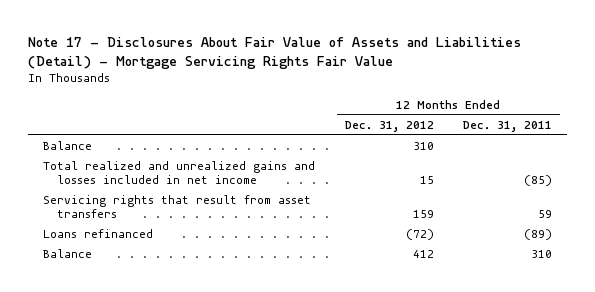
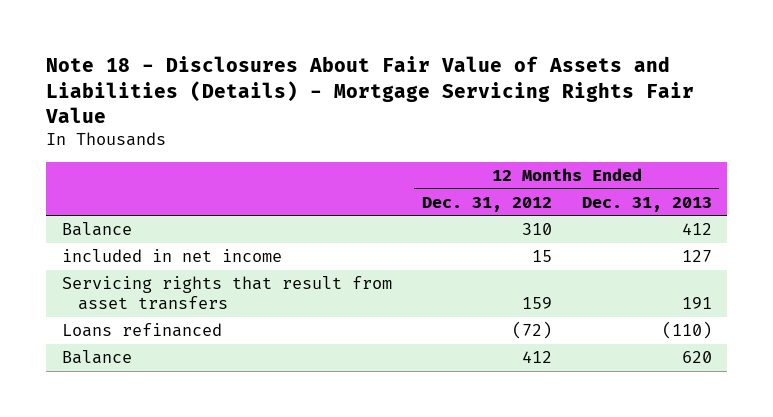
- Note 17 - Disclosures About Fair Value of Assets and Liabilities (Detail) - Mortgage Servicing Rights Fair Value
+ Note 18 - Disclosures About Fair Value of Assets and Liabilities (Details) - Mortgage Servicing Rights Fair Value
- | 12 Months Ended Dec. 31, 2012 | 12 Months Ended Dec. 31, 2011
+ | 12 Months Ended Dec. 31, 2012 | 12 Months Ended Dec. 31, 2013
- Total realized and unrealized gains and losses included in net income | 15 | (85)
+ included in net income | 15 | 127

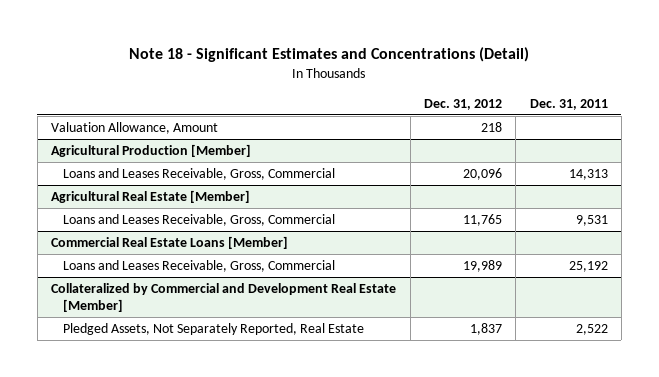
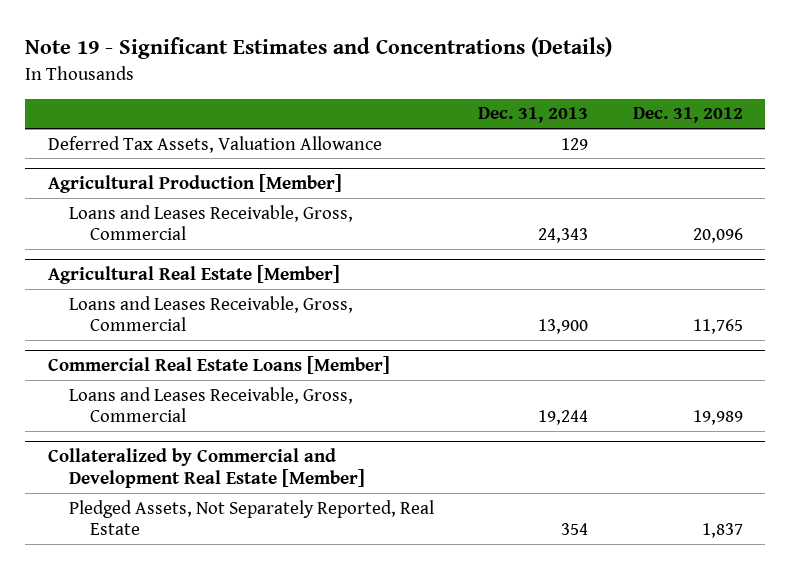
- Note 18 - Significant Estimates and Concentrations (Detail)
+ Note 19 - Significant Estimates and Concentrations (Details)
- | Dec. 31, 2012 | Dec. 31, 2011
+ | Dec. 31, 2013 | Dec. 31, 2012
- Valuation Allowance, Amount | 218 |
+ Deferred Tax Assets, Valuation Allowance | 129 |

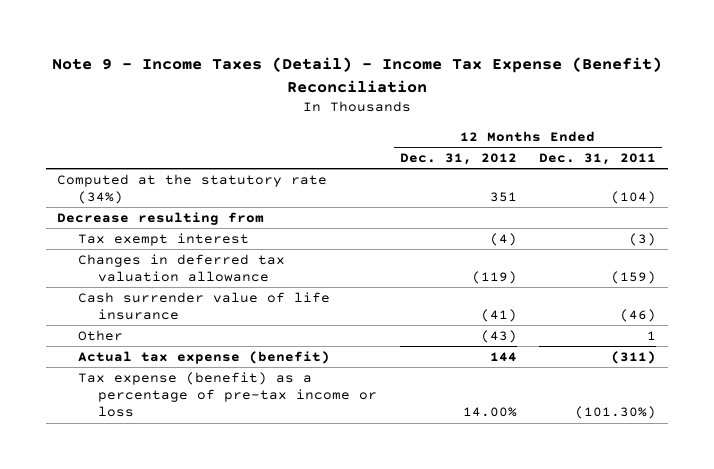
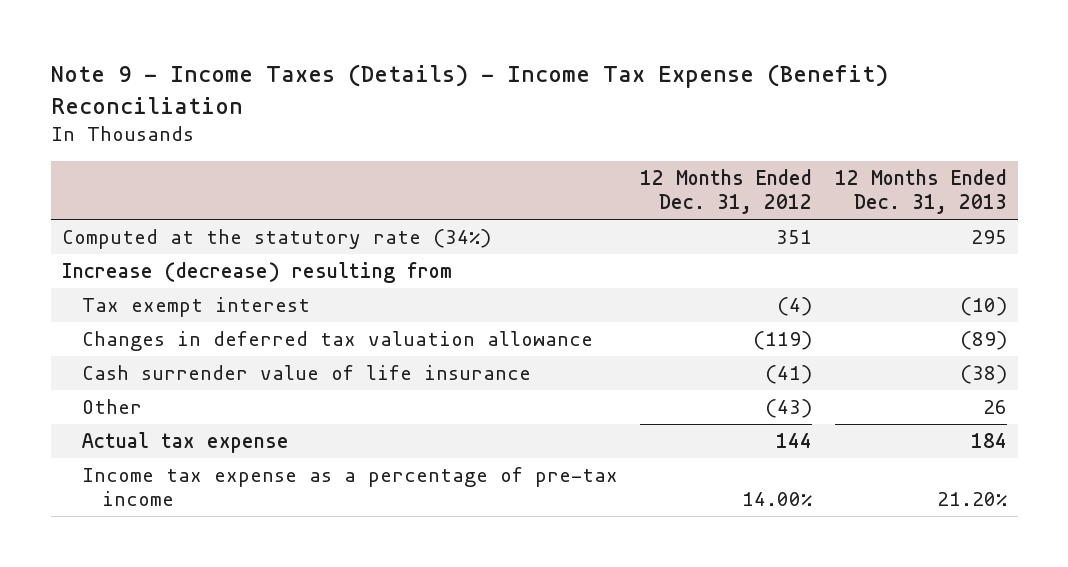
- Note 9 - Income Taxes (Detail) - Income Tax Expense (Benefit) Reconciliation
+ Note 9 - Income Taxes (Details) - Income Tax Expense (Benefit) Reconciliation
- | 12 Months Ended Dec. 31, 2012 | 12 Months Ended Dec. 31, 2011
+ | 12 Months Ended Dec. 31, 2012 | 12 Months Ended Dec. 31, 2013
- Decrease resulting from
+ Increase (decrease) resulting from
- Actual tax expense (benefit) | 144 | (311)
- Tax expense (benefit) as a percentage of pre-tax income or loss | 14.00% | (101.30%)
+ Actual tax expense | 144 | 184
+ Income tax expense as a percentage of pre-tax income | 14.00% | 21.20%

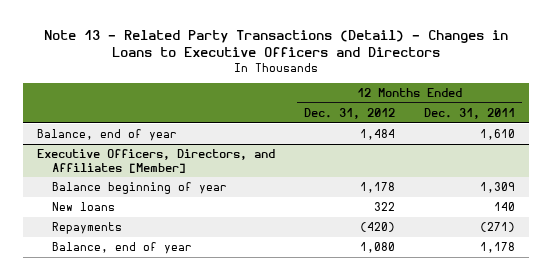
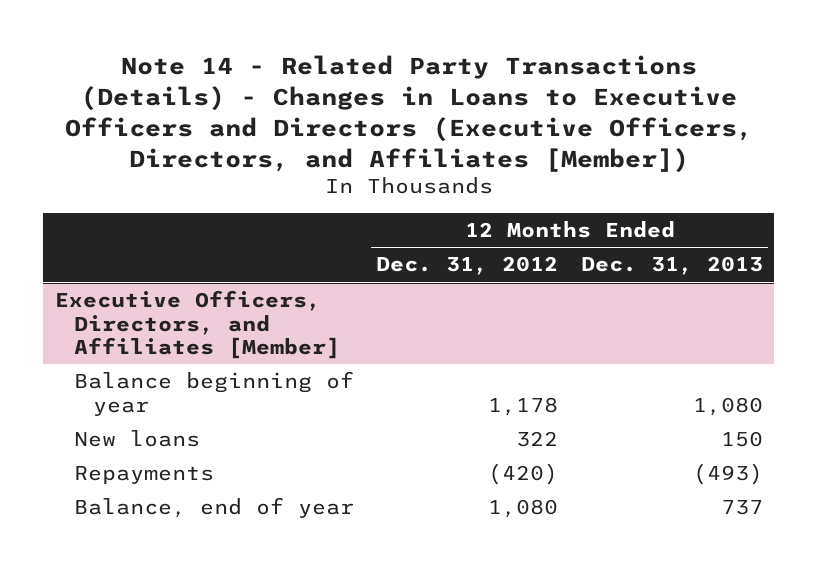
- Note 13 - Related Party Transactions (Detail) - Changes in Loans to Executive Officers and Directors
+ Note 14 - Related Party Transactions (Details) - Changes in Loans to Executive Officers and Directors (Executive Officers, Directors, and Affiliates [Member])
- | 12 Months Ended Dec. 31, 2012 | 12 Months Ended Dec. 31, 2011
+ | 12 Months Ended Dec. 31, 2012 | 12 Months Ended Dec. 31, 2013
- Balance, end of year | 1,484 | 1,610

